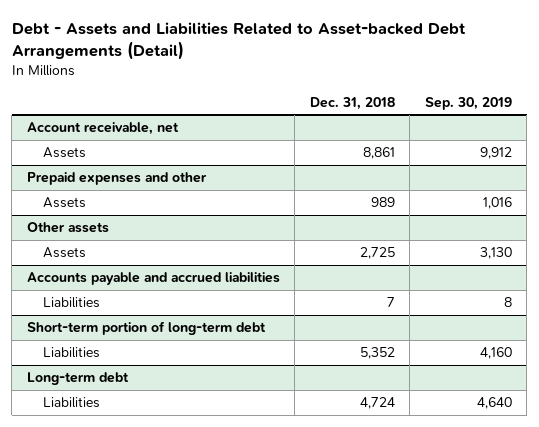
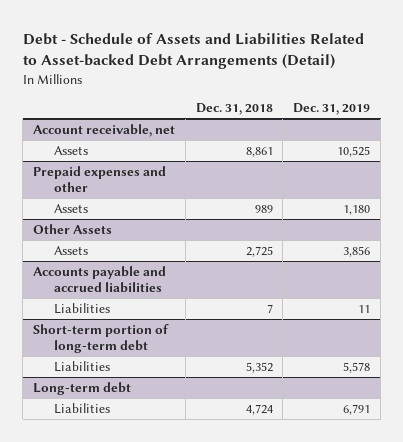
- Debt - Assets and Liabilities Related to Asset-backed Debt Arrangements (Detail)
+ Debt - Schedule of Assets and Liabilities Related to Asset-backed Debt Arrangements (Detail)
- | Dec. 31, 2018 | Sep. 30, 2019
+ | Dec. 31, 2018 | Dec. 31, 2019
- Other assets
+ Other Assets

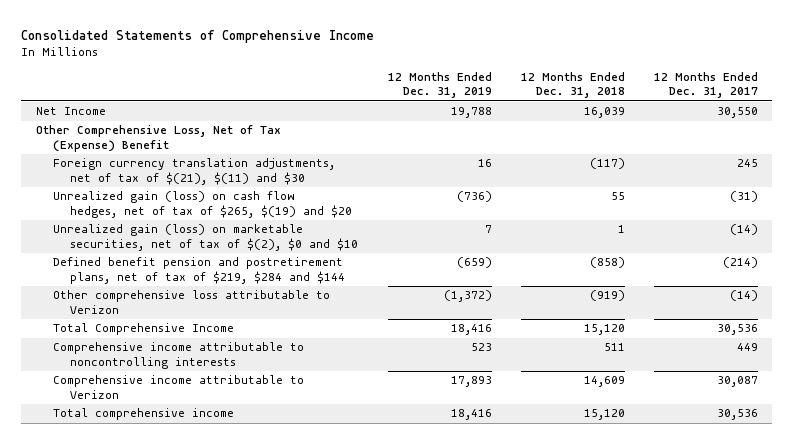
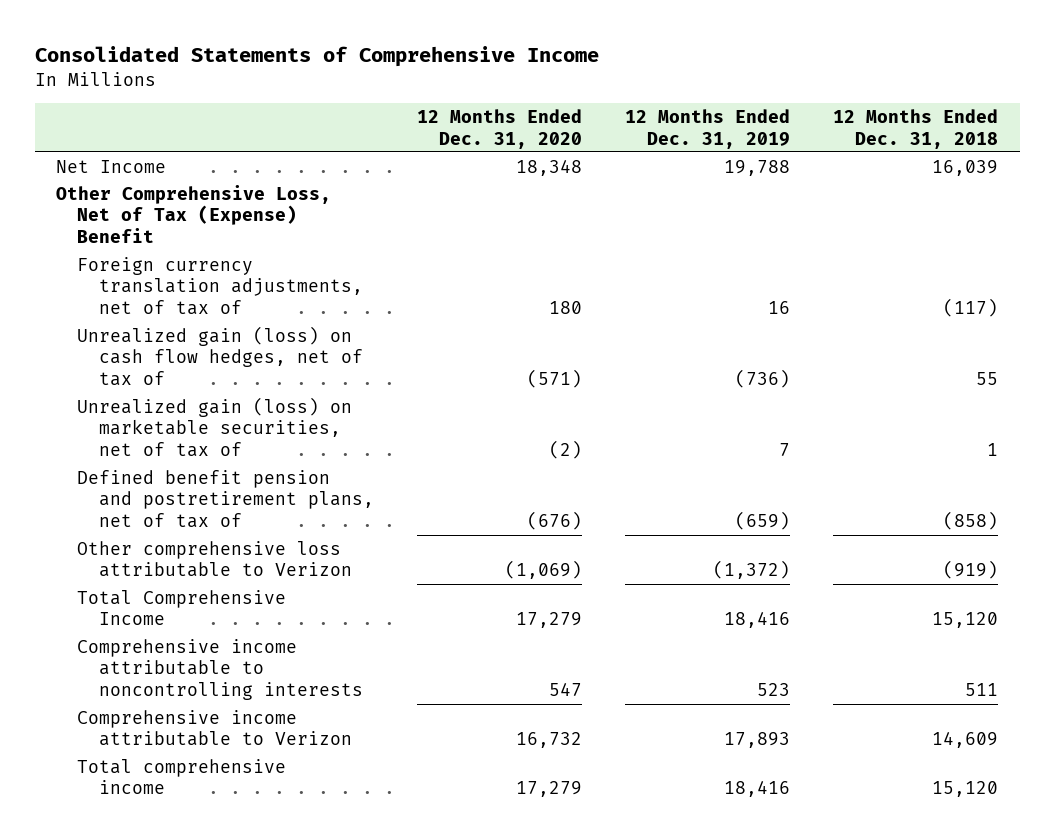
- | 12 Months Ended Dec. 31, 2019 | 12 Months Ended Dec. 31, 2018 | 12 Months Ended Dec. 31, 2017
+ | 12 Months Ended Dec. 31, 2020 | 12 Months Ended Dec. 31, 2019 | 12 Months Ended Dec. 31, 2018
- Foreign currency translation adjustments, net of tax of $(21), $(11) and $30 | 16 | (117) | 245
- Unrealized gain (loss) on cash flow hedges, net of tax of $265, $(19) and $20 | (736) | 55 | (31)
- Unrealized gain (loss) on marketable securities, net of tax of $(2), $0 and $10 | 7 | 1 | (14)
- Defined benefit pension and postretirement plans, net of tax of $219, $284 and $144 | (659) | (858) | (214)
+ Foreign currency translation adjustments, net of tax of | 180 | 16 | (117)
+ Unrealized gain (loss) on cash flow hedges, net of tax of | (571) | (736) | 55
+ Unrealized gain (loss) on marketable securities, net of tax of | (2) | 7 | 1
+ Defined benefit pension and postretirement plans, net of tax of | (676) | (659) | (858)

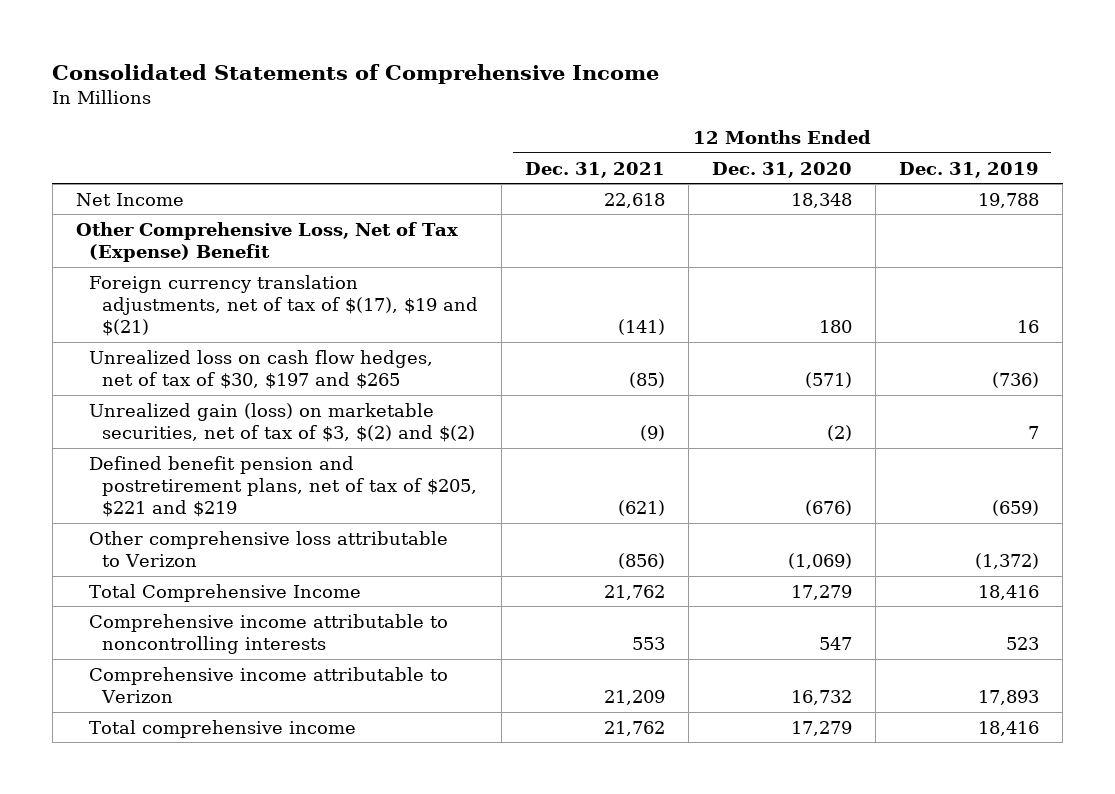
- | 12 Months Ended Dec. 31, 2020 | 12 Months Ended Dec. 31, 2019 | 12 Months Ended Dec. 31, 2018
+ | 12 Months Ended Dec. 31, 2021 | 12 Months Ended Dec. 31, 2020 | 12 Months Ended Dec. 31, 2019
- Foreign currency translation adjustments, net of tax of | 180 | 16 | (117)
- Unrealized gain (loss) on cash flow hedges, net of tax of | (571) | (736) | 55
- Unrealized gain (loss) on marketable securities, net of tax of | (2) | 7 | 1
- Defined benefit pension and postretirement plans, net of tax of | (676) | (659) | (858)
+ Foreign currency translation adjustments, net of tax of $(17), $19 and $(21) | (141) | 180 | 16
+ Unrealized loss on cash flow hedges, net of tax of $30, $197 and $265 | (85) | (571) | (736)
+ Unrealized gain (loss) on marketable securities, net of tax of $3, $(2) and $(2) | (9) | (2) | 7
+ Defined benefit pension and postretirement plans, net of tax of $205, $221 and $219 | (621) | (676) | (659)

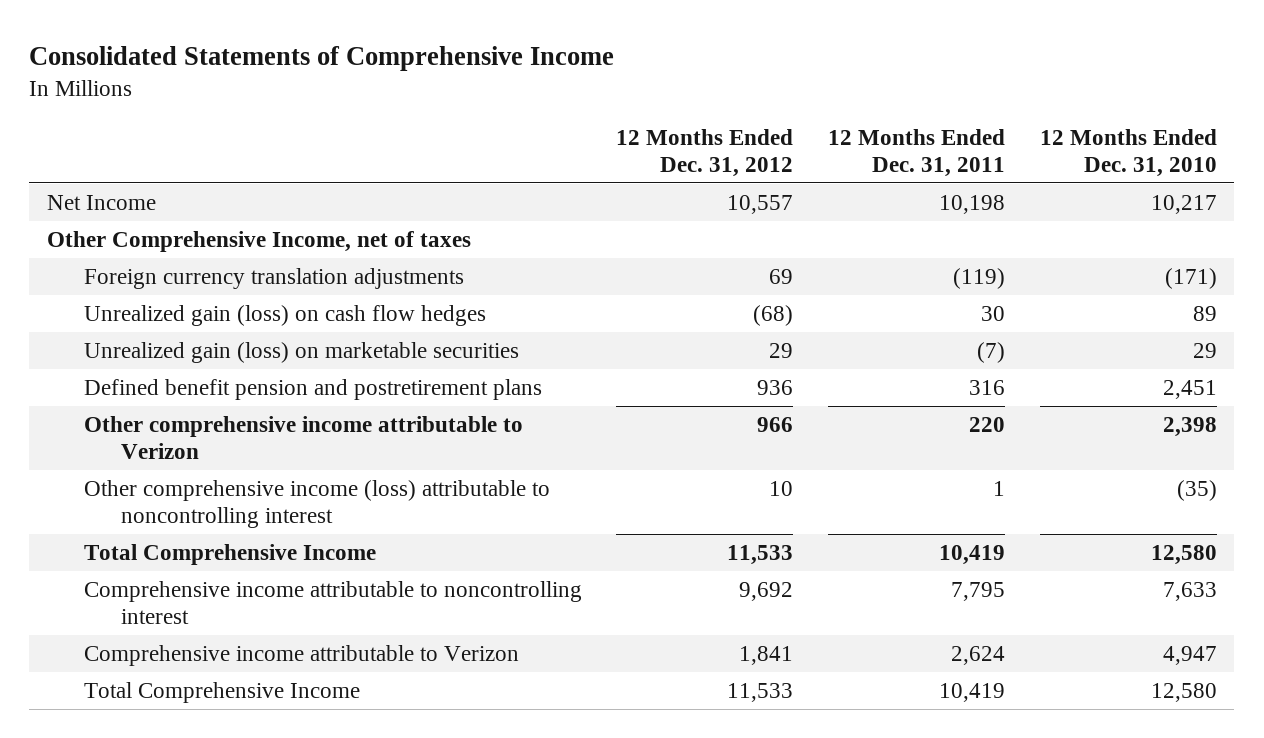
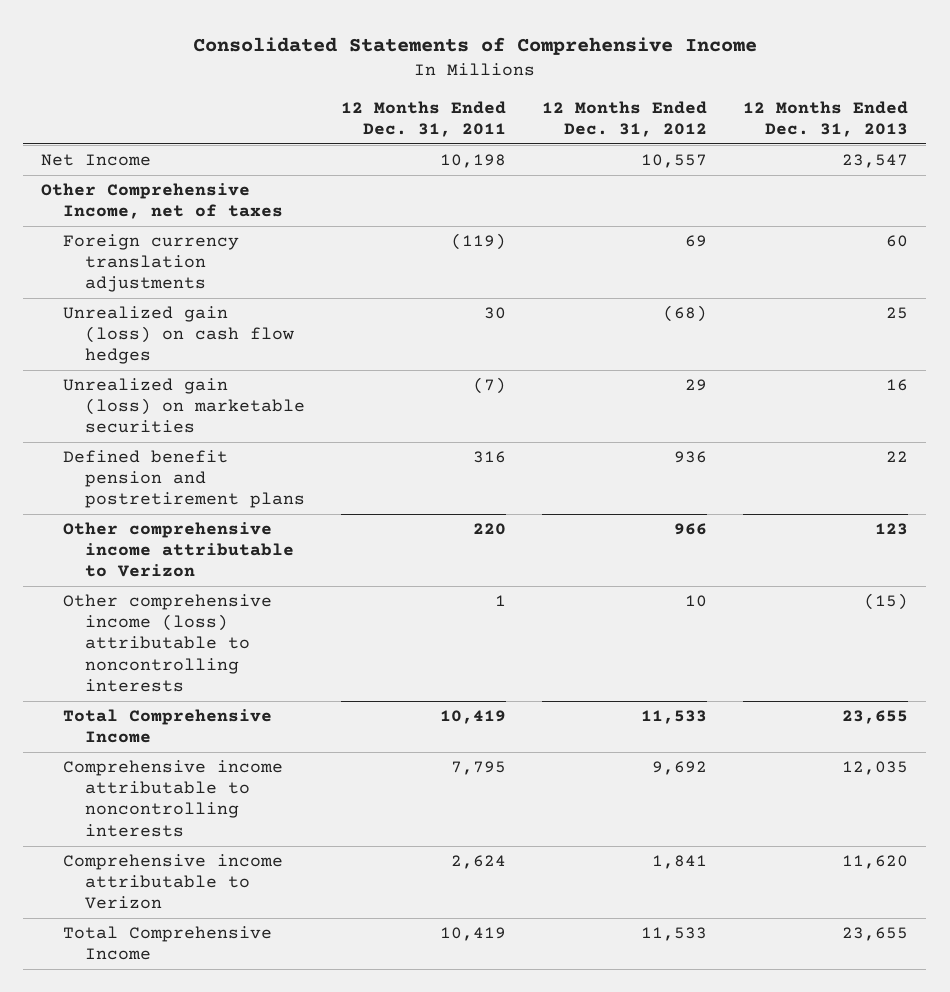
- | 12 Months Ended Dec. 31, 2012 | 12 Months Ended Dec. 31, 2011 | 12 Months Ended Dec. 31, 2010
+ | 12 Months Ended Dec. 31, 2011 | 12 Months Ended Dec. 31, 2012 | 12 Months Ended Dec. 31, 2013
- Other comprehensive income (loss) attributable to noncontrolling interest | 10 | 1 | (35)
+ Other comprehensive income (loss) attributable to noncontrolling interests | 1 | 10 | (15)
- Comprehensive income attributable to noncontrolling interest | 9,692 | 7,795 | 7,633
+ Comprehensive income attributable to noncontrolling interests | 7,795 | 9,692 | 12,035

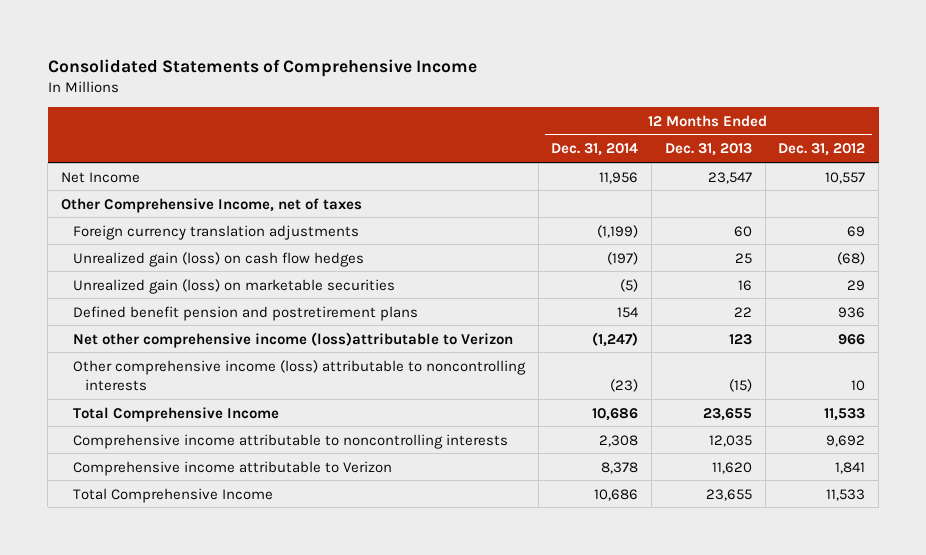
- | 12 Months Ended Dec. 31, 2011 | 12 Months Ended Dec. 31, 2012 | 12 Months Ended Dec. 31, 2013
+ | 12 Months Ended Dec. 31, 2014 | 12 Months Ended Dec. 31, 2013 | 12 Months Ended Dec. 31, 2012
- Other comprehensive income attributable to Verizon | 220 | 966 | 123
+ Net other comprehensive income (loss)attributable to Verizon | (1,247) | 123 | 966

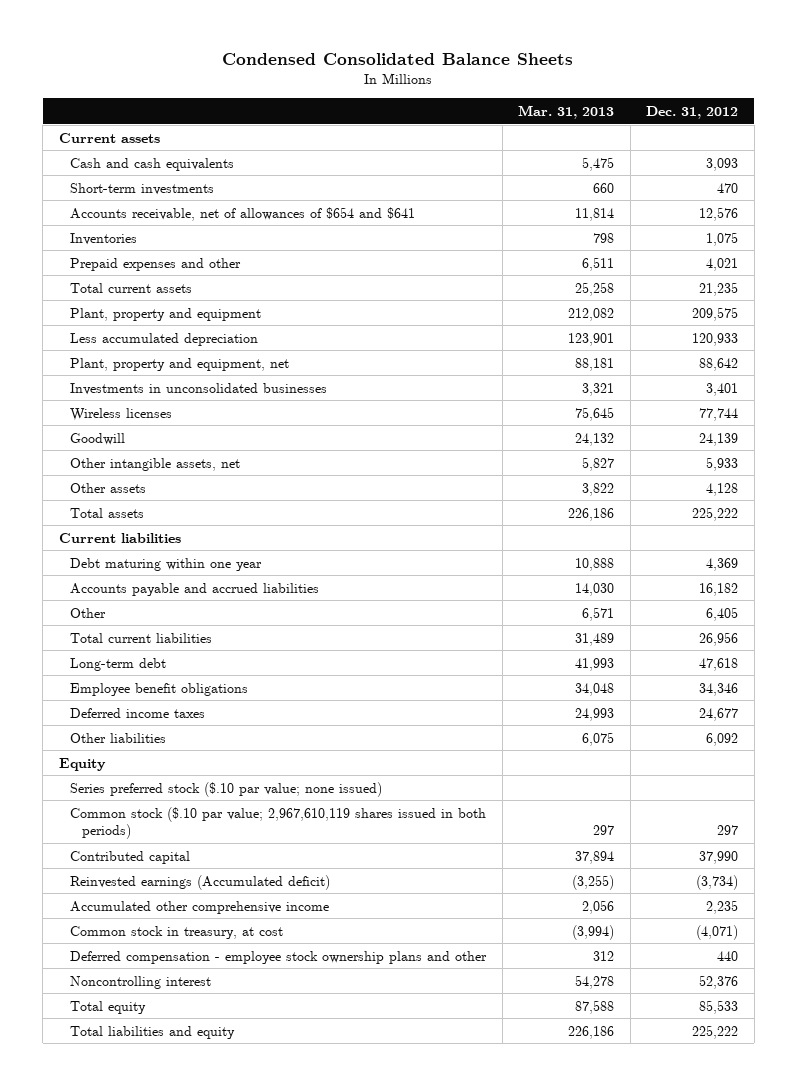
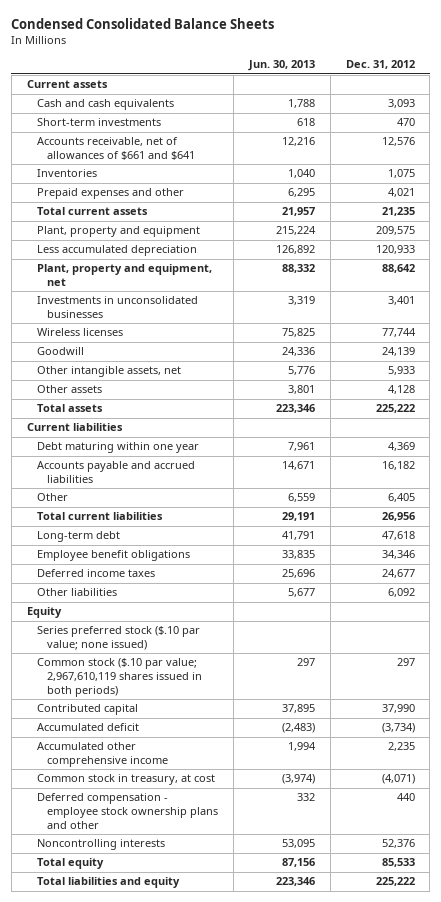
- | Mar. 31, 2013 | Dec. 31, 2012
+ | Jun. 30, 2013 | Dec. 31, 2012
- Accounts receivable, net of allowances of $654 and $641 | 11,814 | 12,576
+ Accounts receivable, net of allowances of $661 and $641 | 12,216 | 12,576
- Reinvested earnings (Accumulated deficit) | (3,255) | (3,734)
+ Accumulated deficit | (2,483) | (3,734)
- Noncontrolling interest | 54,278 | 52,376
+ Noncontrolling interests | 53,095 | 52,376

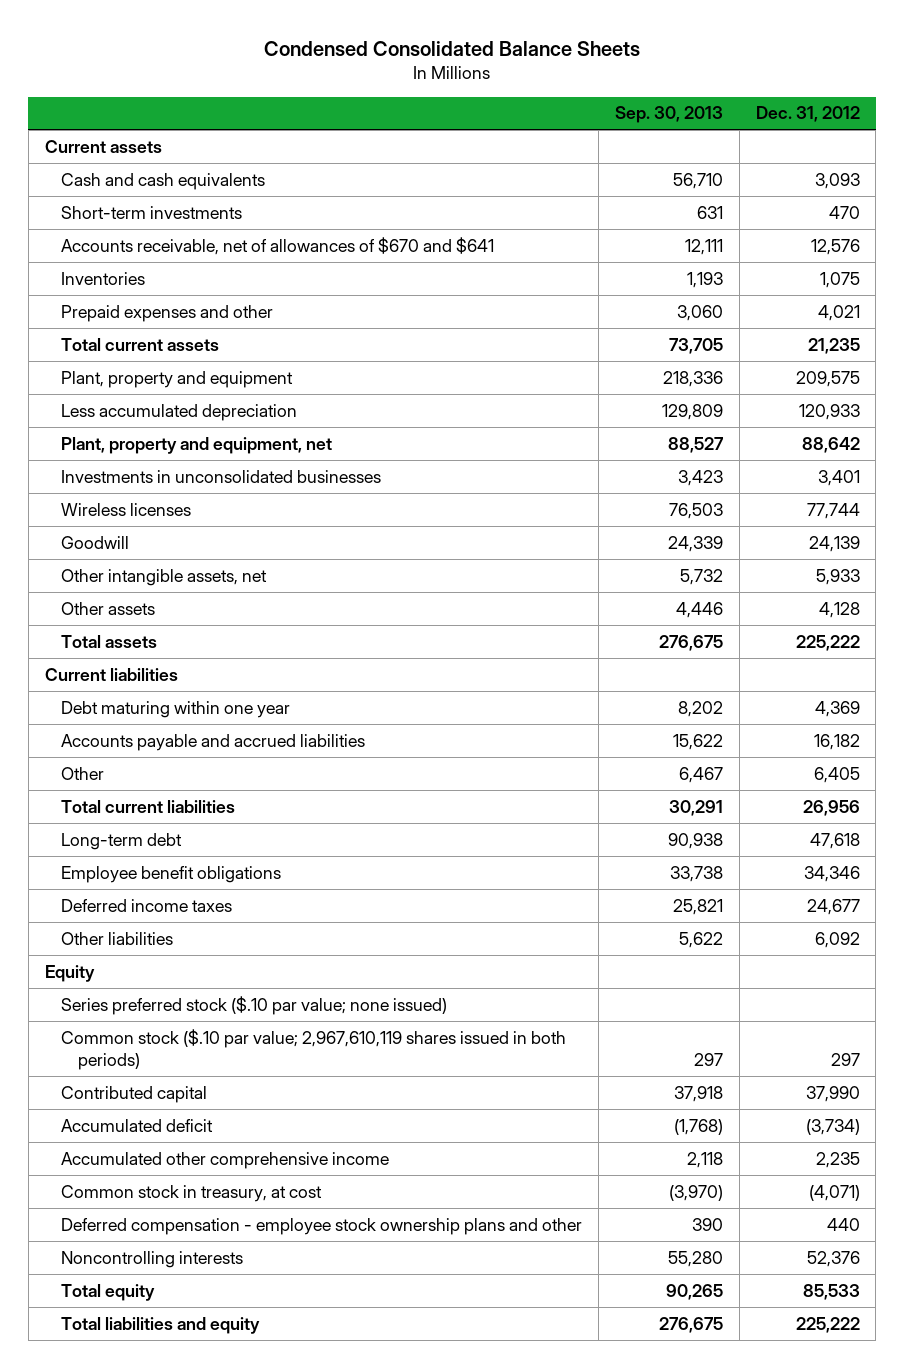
- | Jun. 30, 2013 | Dec. 31, 2012
+ | Sep. 30, 2013 | Dec. 31, 2012
- Accounts receivable, net of allowances of $661 and $641 | 12,216 | 12,576
+ Accounts receivable, net of allowances of $670 and $641 | 12,111 | 12,576

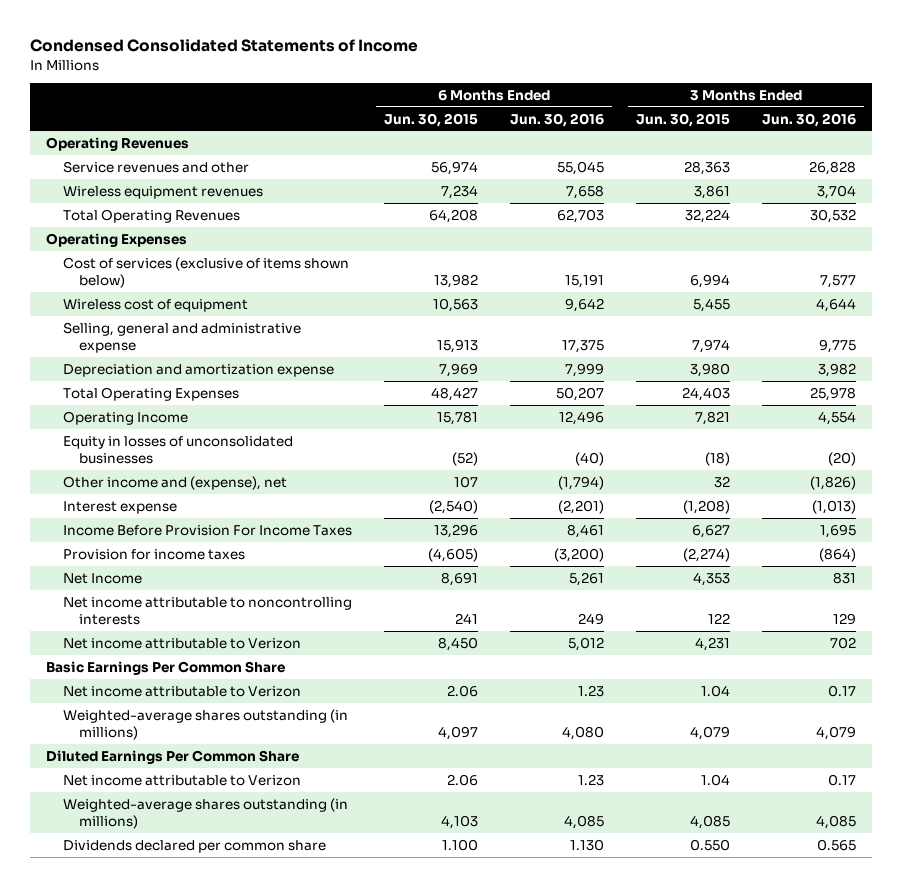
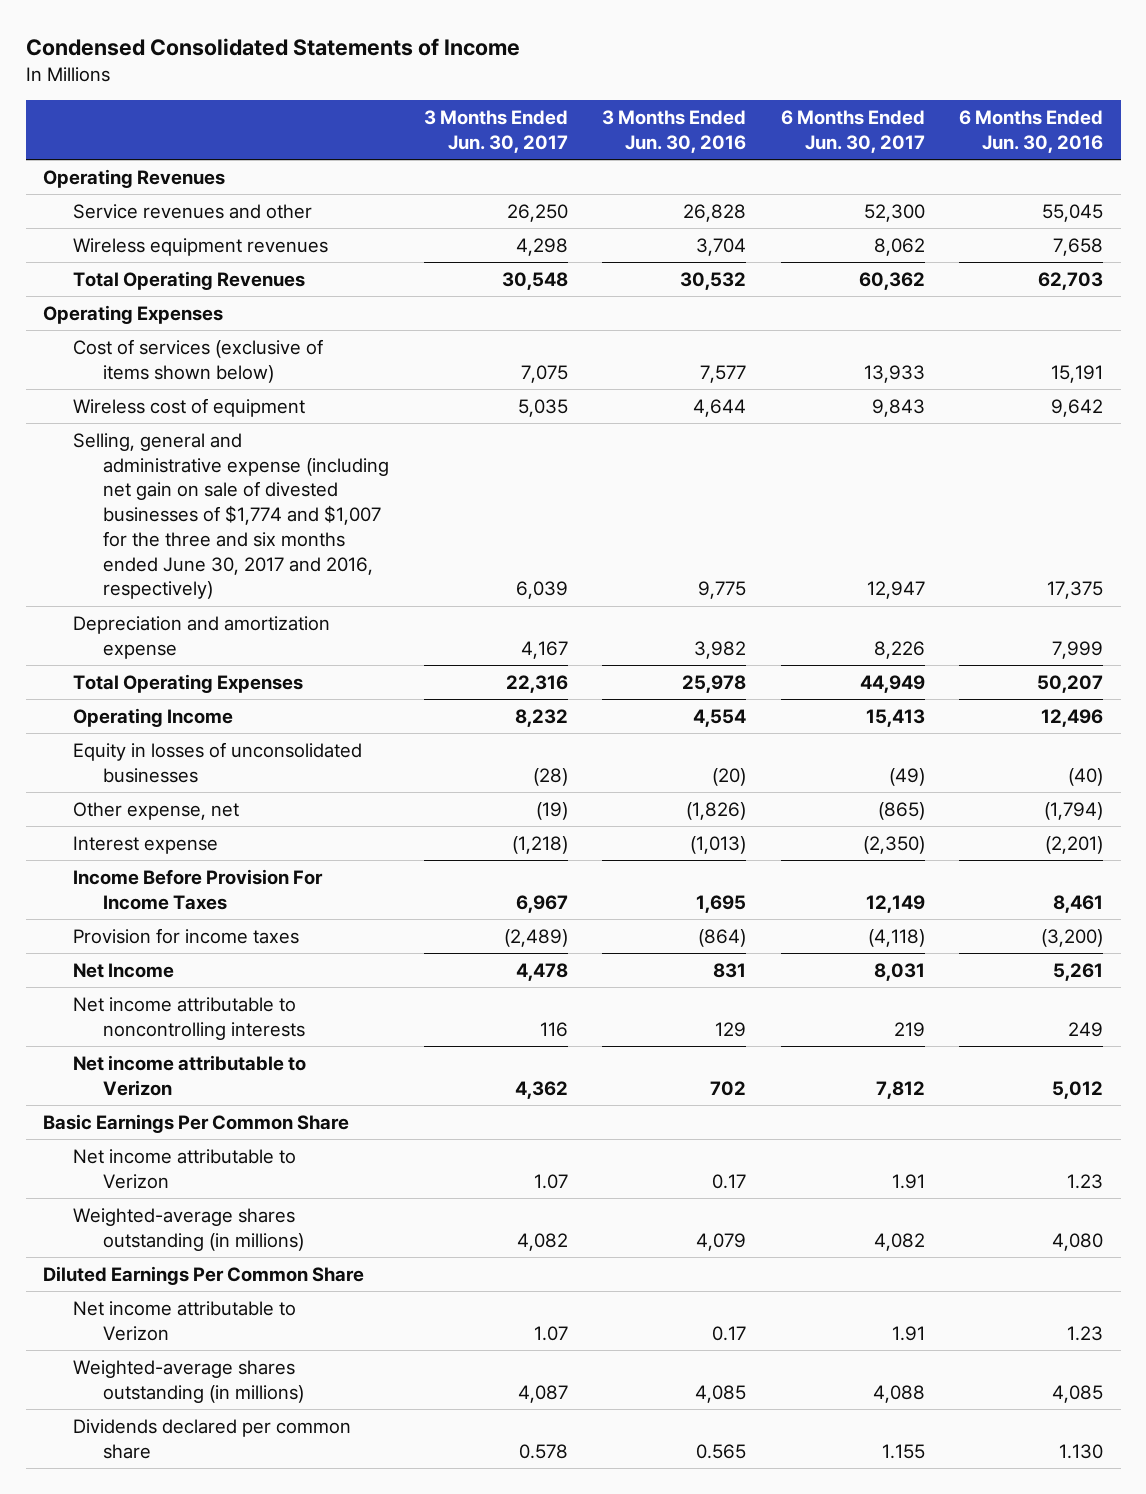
- | 6 Months Ended Jun. 30, 2015 | 6 Months Ended Jun. 30, 2016 | 3 Months Ended Jun. 30, 2015 | 3 Months Ended Jun. 30, 2016
+ | 3 Months Ended Jun. 30, 2017 | 3 Months Ended Jun. 30, 2016 | 6 Months Ended Jun. 30, 2017 | 6 Months Ended Jun. 30, 2016
- Selling, general and administrative expense | 15,913 | 17,375 | 7,974 | 9,775
+ Selling, general and administrative expense (including net gain on sale of divested businesses of $1,774 and $1,007 for the three and six months ended June 30, 2017 and 2016, respectively) | 6,039 | 9,775 | 12,947 | 17,375
- Other income and (expense), net | 107 | (1,794) | 32 | (1,826)
+ Other expense, net | (19) | (1,826) | (865) | (1,794)

